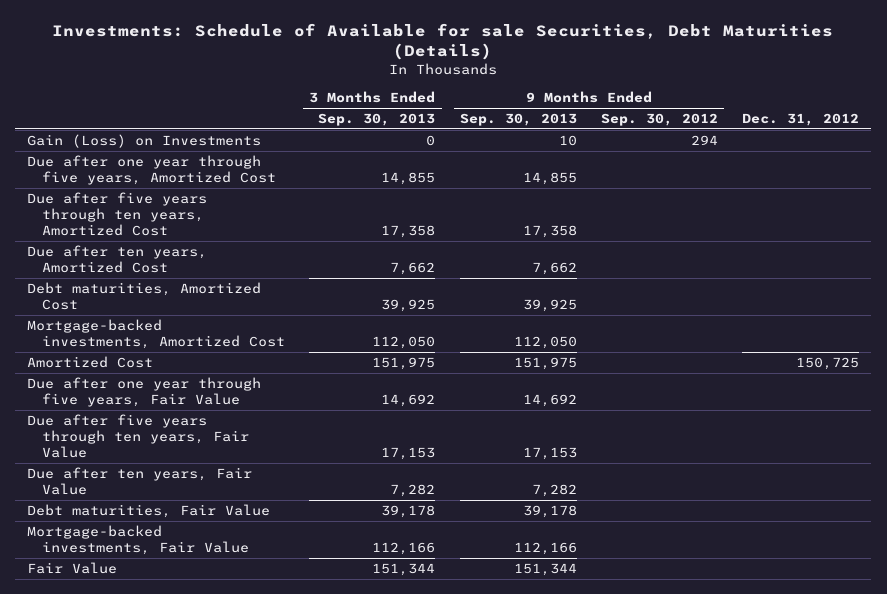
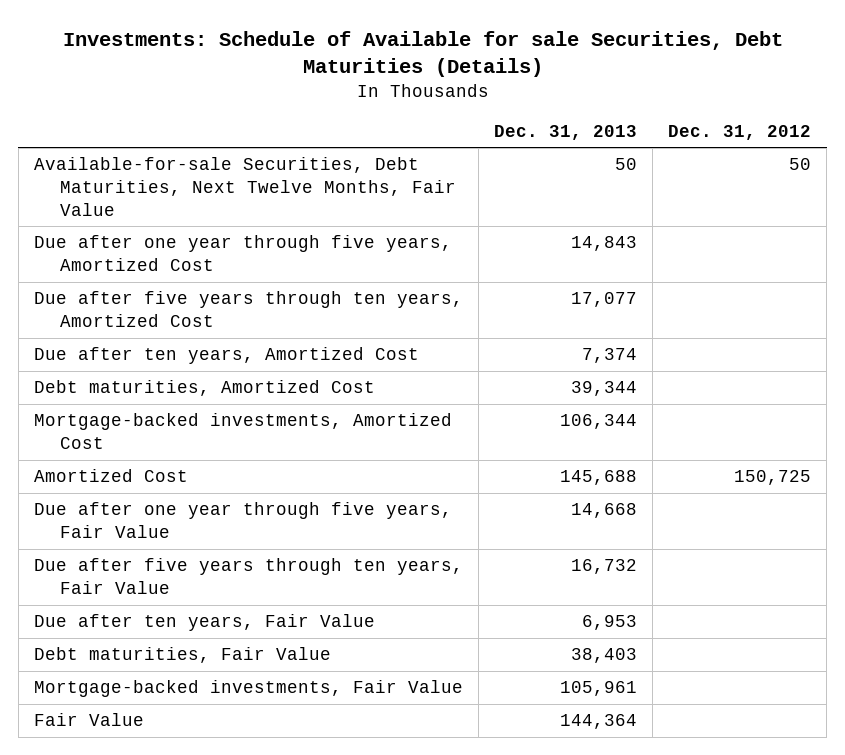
- | 3 Months Ended Sep. 30, 2013 | 9 Months Ended Sep. 30, 2013 | 9 Months Ended Sep. 30, 2012 | Dec. 31, 2012
+ | Dec. 31, 2013 | Dec. 31, 2012
- Gain (Loss) on Investments | 0 | 10 | 294 |
+ Available-for-sale Securities, Debt Maturities, Next Twelve Months, Fair Value | 50 | 50

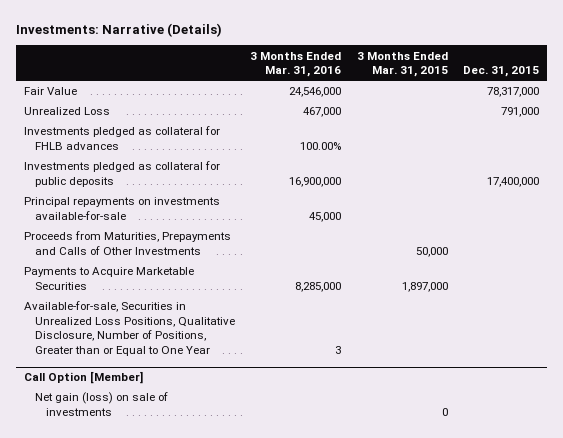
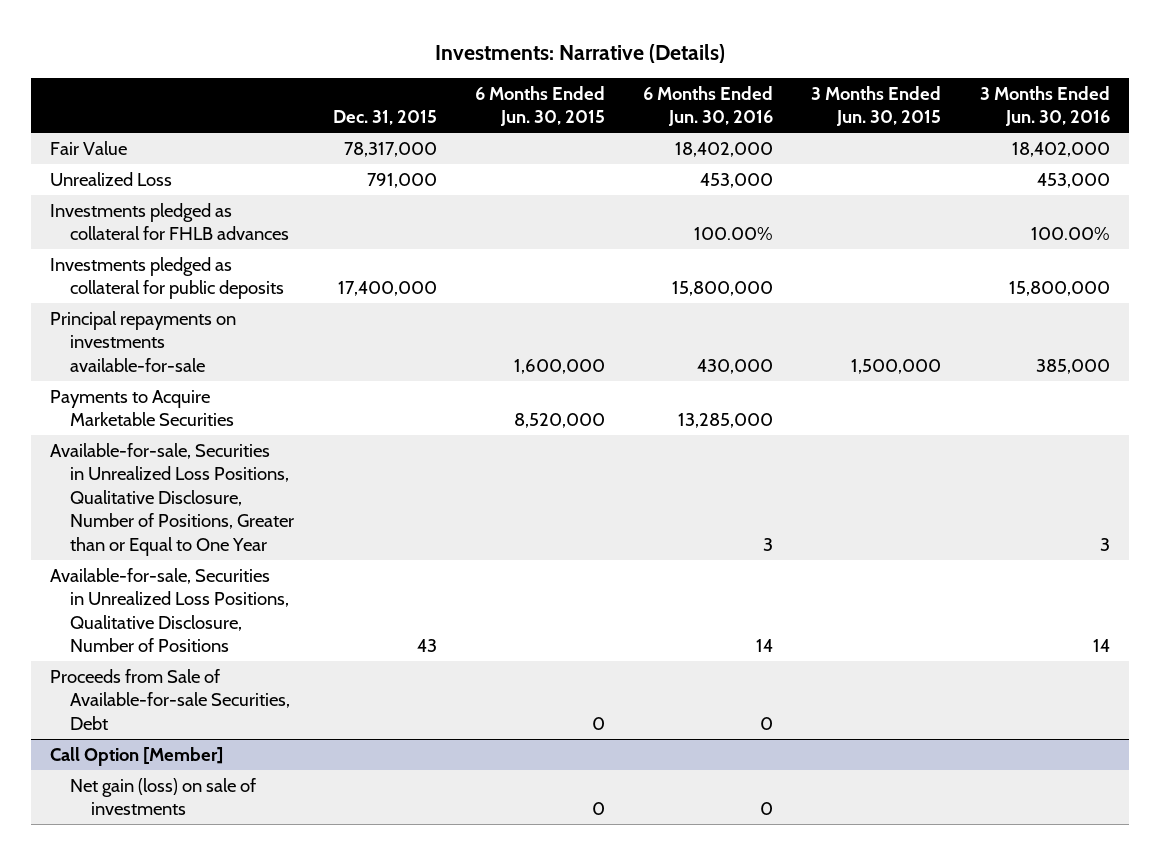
- | 3 Months Ended Mar. 31, 2016 | 3 Months Ended Mar. 31, 2015 | Dec. 31, 2015
+ | Dec. 31, 2015 | 6 Months Ended Jun. 30, 2015 | 6 Months Ended Jun. 30, 2016 | 3 Months Ended Jun. 30, 2015 | 3 Months Ended Jun. 30, 2016
- Proceeds from Maturities, Prepayments and Calls of Other Investments | | 50,000 |
+ Available-for-sale, Securities in Unrealized Loss Positions, Qualitative Disclosure, Number of Positions | 43 | | 14 | | 14
+ Proceeds from Sale of Available-for-sale Securities, Debt | | 0 | 0 | |

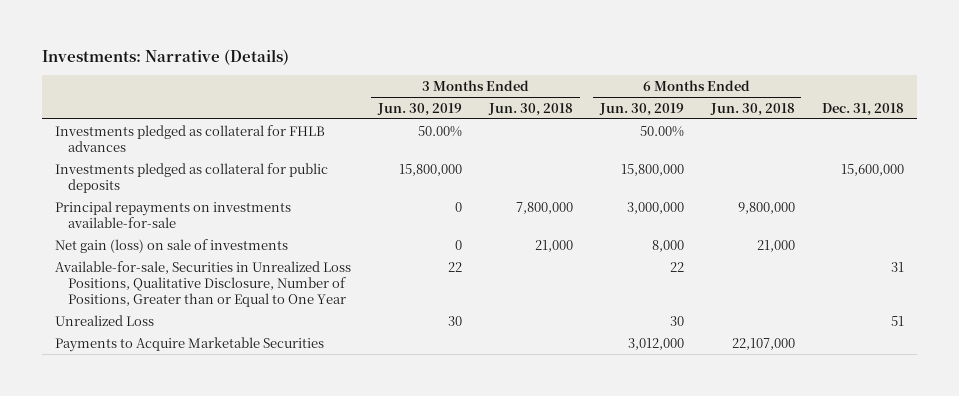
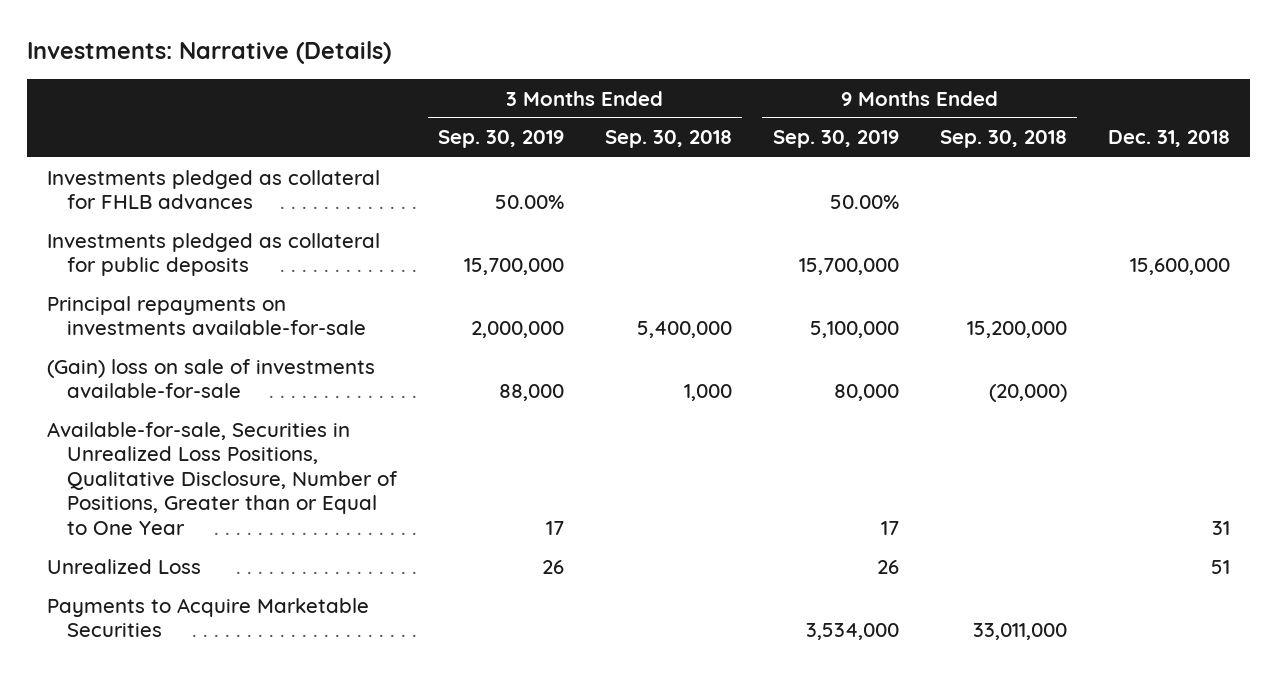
- | 3 Months Ended Jun. 30, 2019 | 3 Months Ended Jun. 30, 2018 | 6 Months Ended Jun. 30, 2019 | 6 Months Ended Jun. 30, 2018 | Dec. 31, 2018
+ | 3 Months Ended Sep. 30, 2019 | 3 Months Ended Sep. 30, 2018 | 9 Months Ended Sep. 30, 2019 | 9 Months Ended Sep. 30, 2018 | Dec. 31, 2018
- Net gain (loss) on sale of investments | 0 | 21,000 | 8,000 | 21,000 |
+ (Gain) loss on sale of investments available-for-sale | 88,000 | 1,000 | 80,000 | (20,000) |

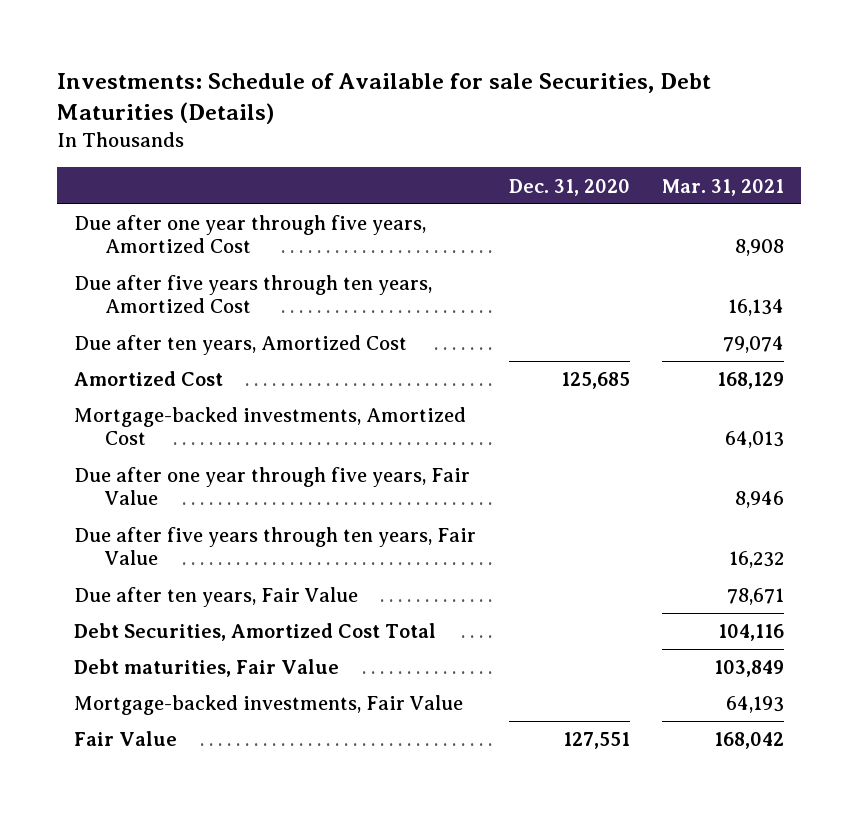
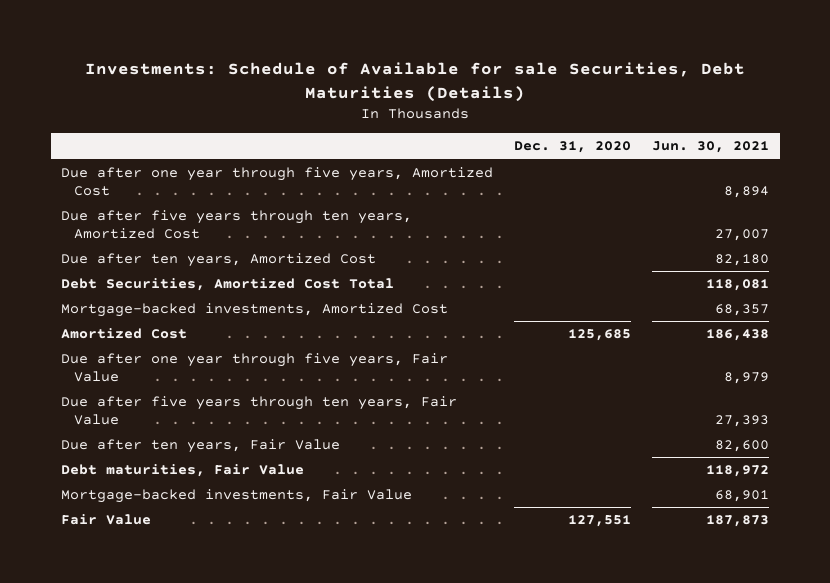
- | Dec. 31, 2020 | Mar. 31, 2021
+ | Dec. 31, 2020 | Jun. 30, 2021
moved up: Debt Securities, Amortized Cost Total | | 118,081
moved down: Amortized Cost | 125,685 | 186,438

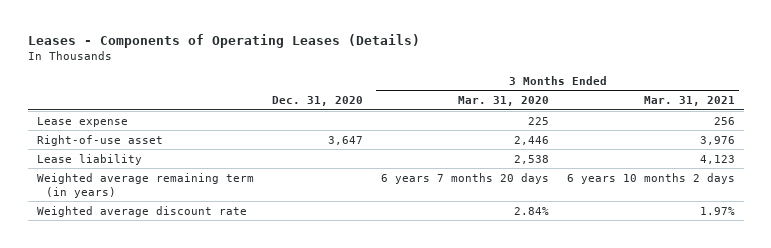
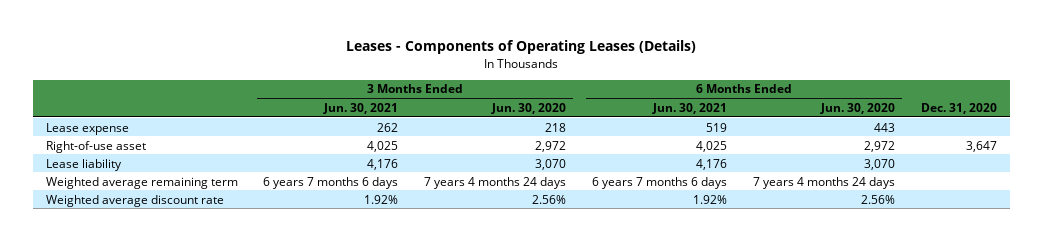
- | Dec. 31, 2020 | 3 Months Ended Mar. 31, 2020 | 3 Months Ended Mar. 31, 2021
+ | 3 Months Ended Jun. 30, 2021 | 3 Months Ended Jun. 30, 2020 | 6 Months Ended Jun. 30, 2021 | 6 Months Ended Jun. 30, 2020 | Dec. 31, 2020
- Weighted average remaining term (in years) | | 6 years 7 months 20 days | 6 years 10 months 2 days
+ Weighted average remaining term | 6 years 7 months 6 days | 7 years 4 months 24 days | 6 years 7 months 6 days | 7 years 4 months 24 days |

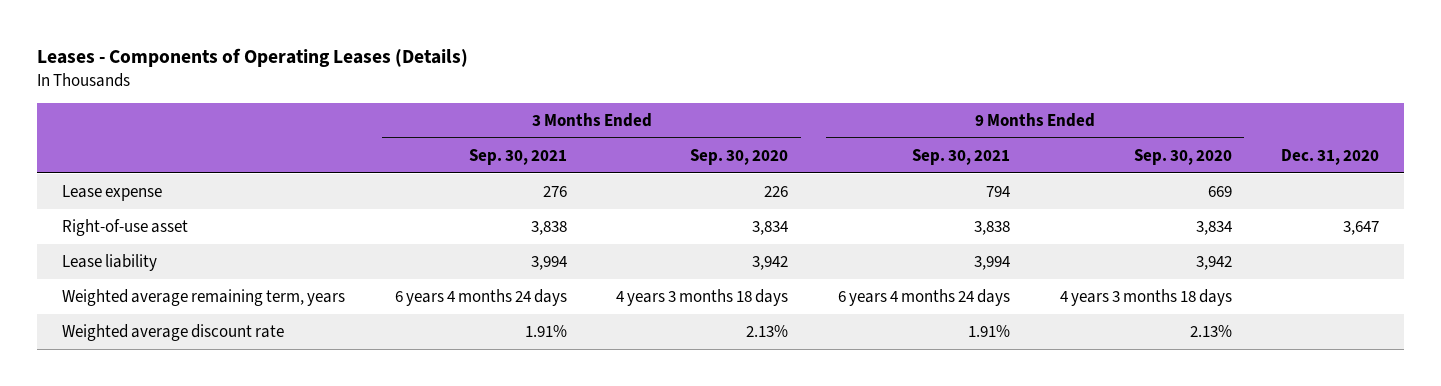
- | 3 Months Ended Jun. 30, 2021 | 3 Months Ended Jun. 30, 2020 | 6 Months Ended Jun. 30, 2021 | 6 Months Ended Jun. 30, 2020 | Dec. 31, 2020
+ | 3 Months Ended Sep. 30, 2021 | 3 Months Ended Sep. 30, 2020 | 9 Months Ended Sep. 30, 2021 | 9 Months Ended Sep. 30, 2020 | Dec. 31, 2020
- Weighted average remaining term | 6 years 7 months 6 days | 7 years 4 months 24 days | 6 years 7 months 6 days | 7 years 4 months 24 days |
+ Weighted average remaining term, years | 6 years 4 months 24 days | 4 years 3 months 18 days | 6 years 4 months 24 days | 4 years 3 months 18 days |

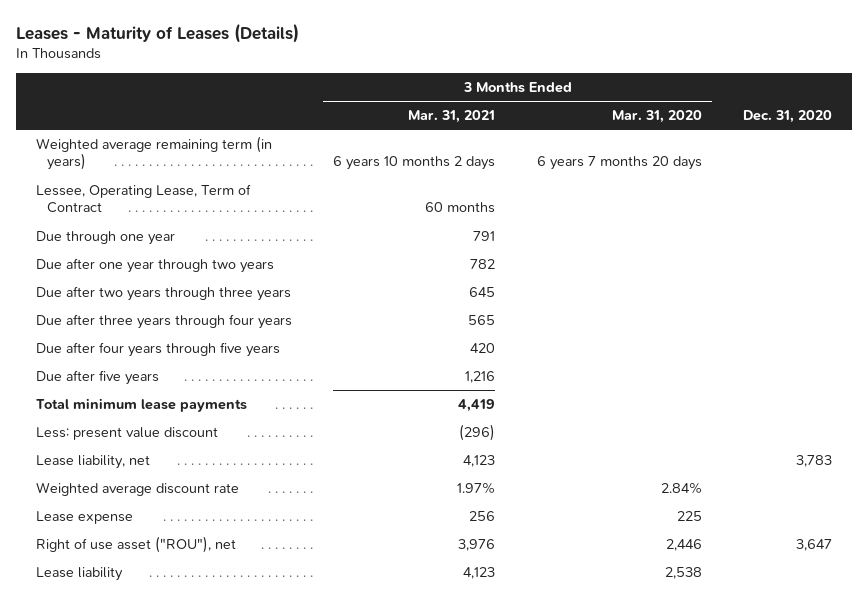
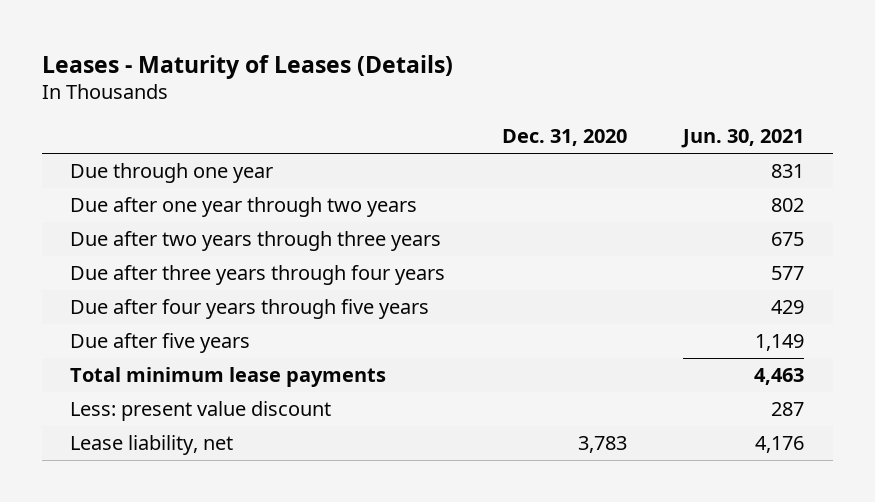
- | 3 Months Ended Mar. 31, 2021 | 3 Months Ended Mar. 31, 2020 | Dec. 31, 2020
+ | Dec. 31, 2020 | Jun. 30, 2021
- Weighted average remaining term (in years) | 6 years 10 months 2 days | 6 years 7 months 20 days |
- Lessee, Operating Lease, Term of Contract | 60 months | |
- Weighted average discount rate | 1.97% | 2.84% |
- Lease expense | 256 | 225 |
- Right of use asset ("ROU"), net | 3,976 | 2,446 | 3,647
- Lease liability | 4,123 | 2,538 |

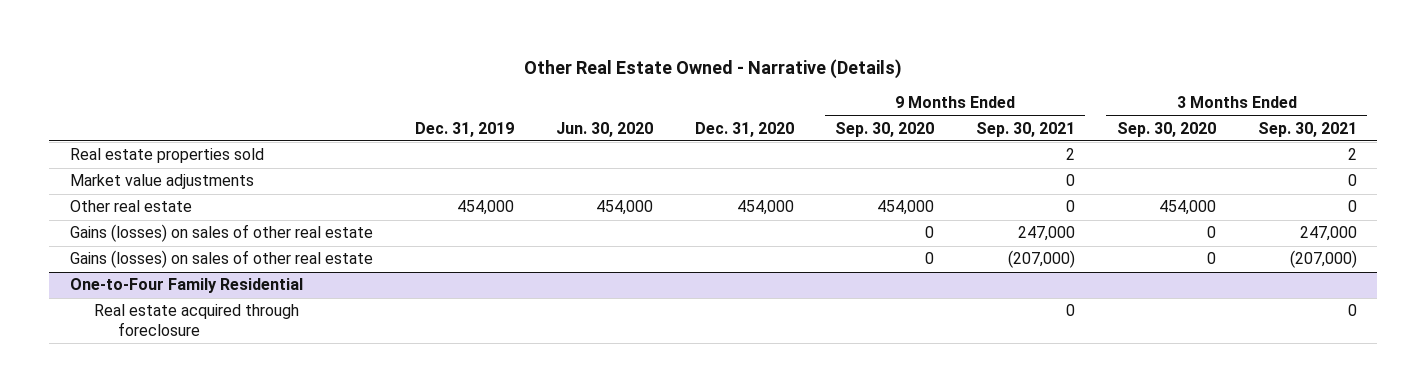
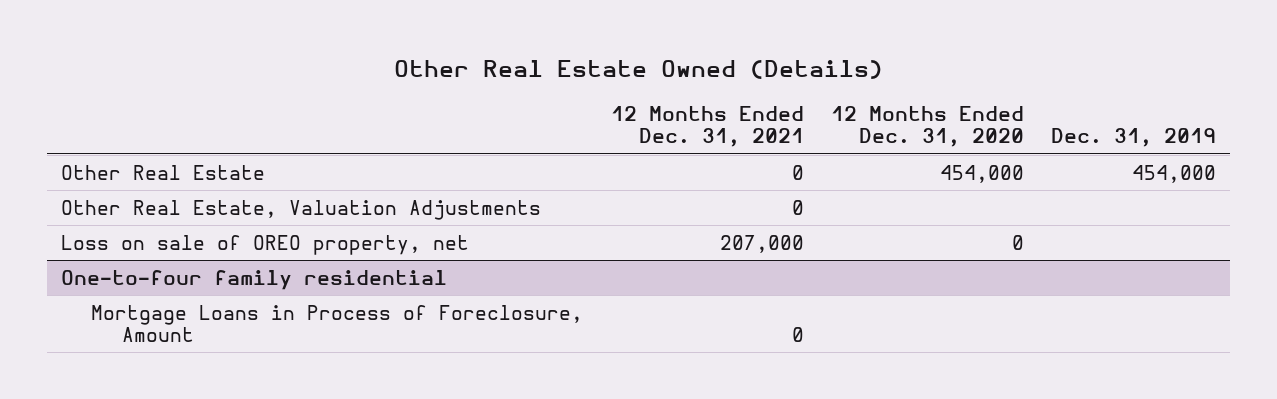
- Other Real Estate Owned - Narrative (Details)
+ Other Real Estate Owned (Details)
- | Dec. 31, 2019 | Jun. 30, 2020 | Dec. 31, 2020 | 9 Months Ended Sep. 30, 2020 | 9 Months Ended Sep. 30, 2021 | 3 Months Ended Sep. 30, 2020 | 3 Months Ended Sep. 30, 2021
+ | 12 Months Ended Dec. 31, 2021 | 12 Months Ended Dec. 31, 2020 | Dec. 31, 2019
- Real estate properties sold | | | | | 2 | | 2
- Market value adjustments | | | | | 0 | | 0
- Other real estate | 454,000 | 454,000 | 454,000 | 454,000 | 0 | 454,000 | 0
- Gains (losses) on sales of other real estate | | | | 0 | 247,000 | 0 | 247,000
- Gains (losses) on sales of other real estate | | | | 0 | (207,000) | 0 | (207,000)
- One-to-Four Family Residential
- Real estate acquired through foreclosure | | | | | 0 | | 0
+ Other Real Estate | 0 | 454,000 | 454,000
+ Other Real Estate, Valuation Adjustments | 0 | |
+ Loss on sale of OREO property, net | 207,000 | 0 |
+ One-to-four family residential
+ Mortgage Loans in Process of Foreclosure, Amount | 0 | |

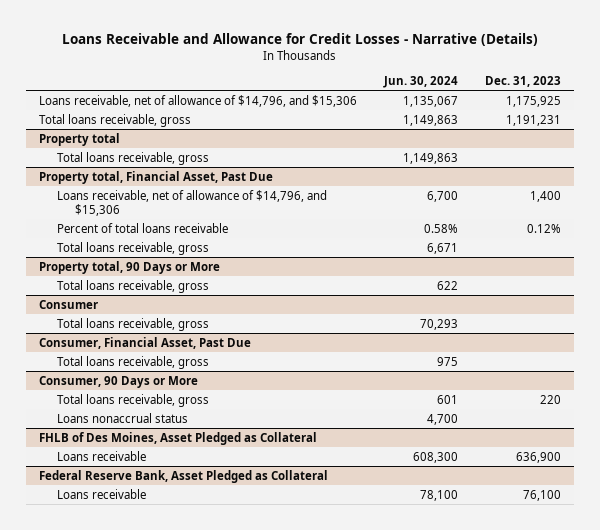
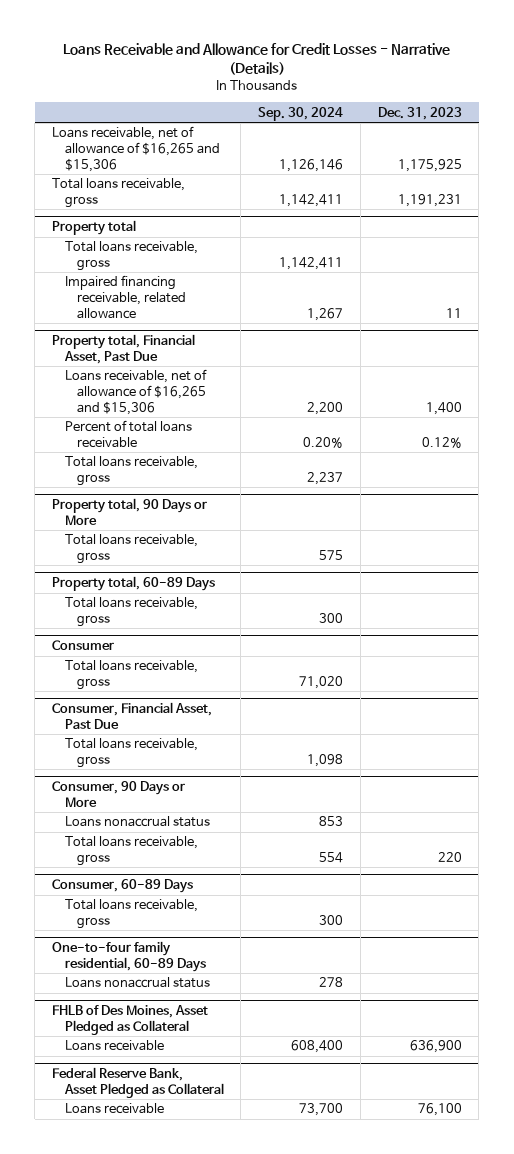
- | Jun. 30, 2024 | Dec. 31, 2023
+ | Sep. 30, 2024 | Dec. 31, 2023
- Loans receivable, net of allowance of $14,796, and $15,306 | 1,135,067 | 1,175,925
+ Loans receivable, net of allowance of $16,265 and $15,306 | 1,126,146 | 1,175,925
@ Property total
+ Impaired financing receivable, related allowance | 1,267 | 11
@ Property total, Financial Asset, Past Due
- Loans receivable, net of allowance of $14,796, and $15,306 | 6,700 | 1,400
+ Loans receivable, net of allowance of $16,265 and $15,306 | 2,200 | 1,400
+ Property total, 60-89 Days
+ Total loans receivable, gross | 300 |
@ Consumer, 90 Days or More
moved down: Total loans receivable, gross | 554 | 220
+ Consumer, 60-89 Days
+ Total loans receivable, gross | 300 |
+ One-to-four family residential, 60-89 Days
+ Loans nonaccrual status | 278 |

